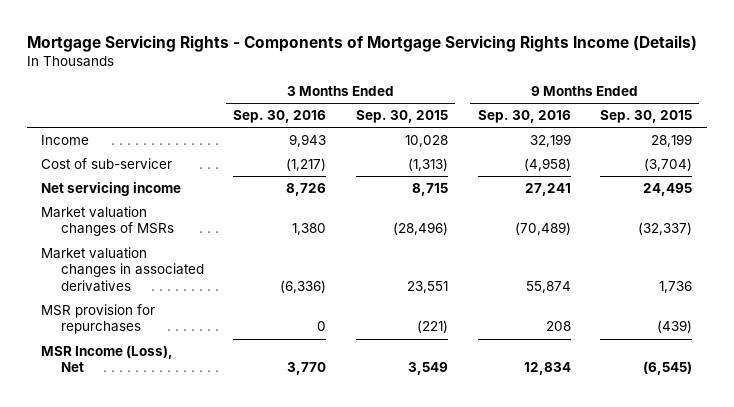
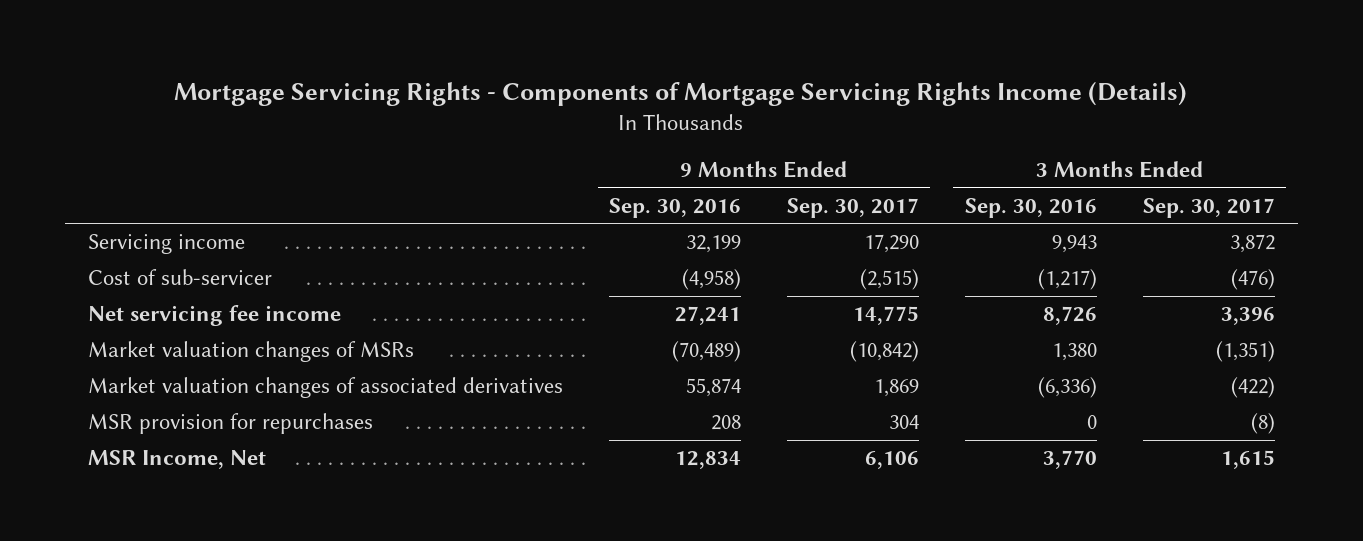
- | 3 Months Ended Sep. 30, 2016 | 3 Months Ended Sep. 30, 2015 | 9 Months Ended Sep. 30, 2016 | 9 Months Ended Sep. 30, 2015
+ | 9 Months Ended Sep. 30, 2016 | 9 Months Ended Sep. 30, 2017 | 3 Months Ended Sep. 30, 2016 | 3 Months Ended Sep. 30, 2017
- Income | 9,943 | 10,028 | 32,199 | 28,199
+ Servicing income | 32,199 | 17,290 | 9,943 | 3,872
- Net servicing income | 8,726 | 8,715 | 27,241 | 24,495
+ Net servicing fee income | 27,241 | 14,775 | 8,726 | 3,396
- Market valuation changes in associated derivatives | (6,336) | 23,551 | 55,874 | 1,736
+ Market valuation changes of associated derivatives | 55,874 | 1,869 | (6,336) | (422)
- MSR Income (Loss), Net | 3,770 | 3,549 | 12,834 | (6,545)
+ MSR Income, Net | 12,834 | 6,106 | 3,770 | 1,615

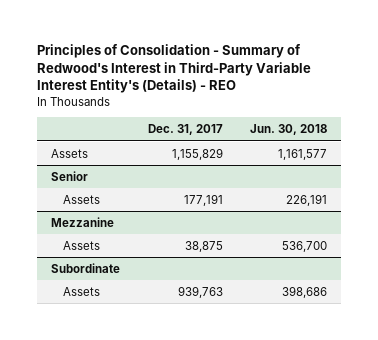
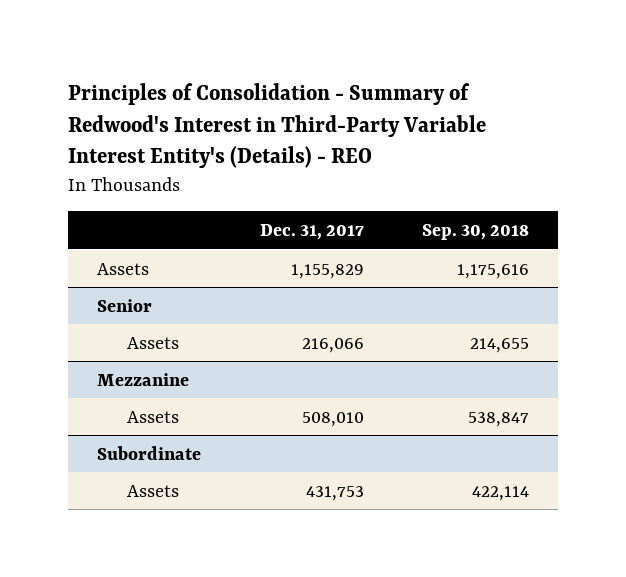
- | Dec. 31, 2017 | Jun. 30, 2018
+ | Dec. 31, 2017 | Sep. 30, 2018
@ Senior
- Assets | 177,191 | 226,191
+ Assets | 216,066 | 214,655
@ Mezzanine
- Assets | 38,875 | 536,700
+ Assets | 508,010 | 538,847
@ Subordinate
- Assets | 939,763 | 398,686
+ Assets | 431,753 | 422,114

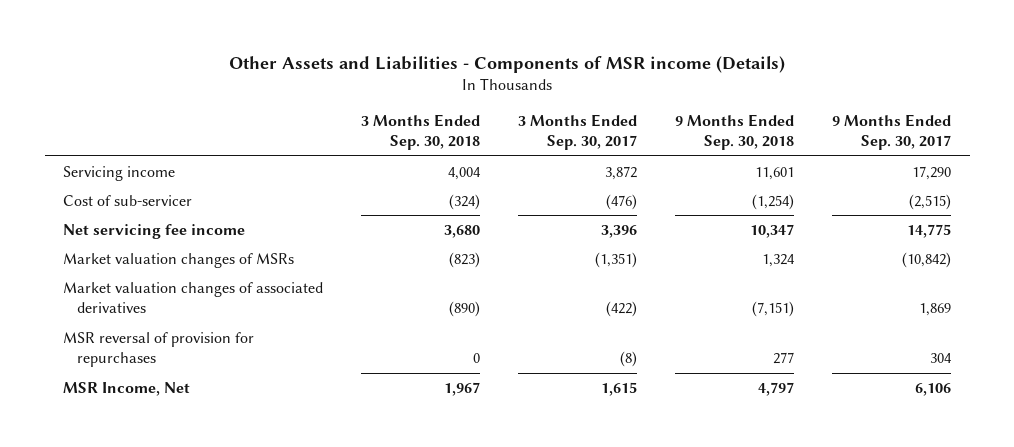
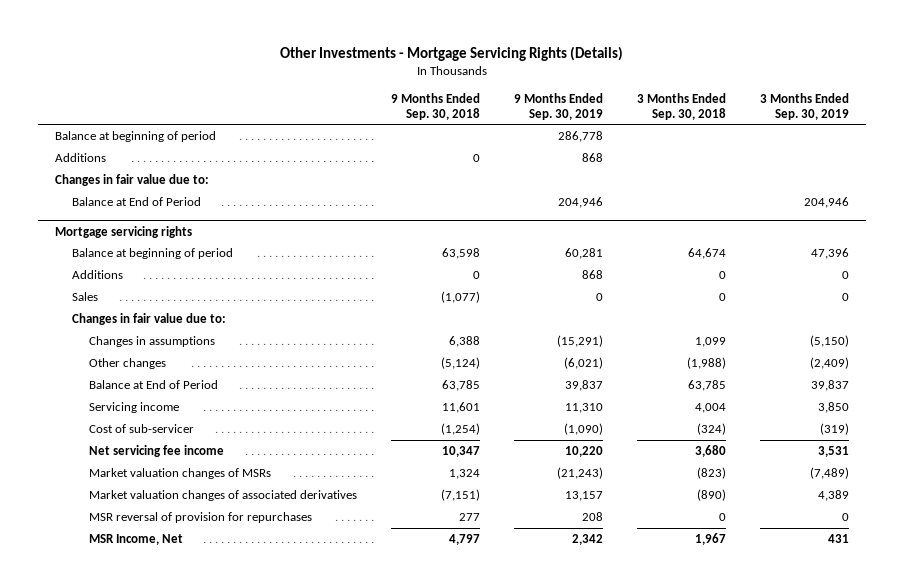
- Other Assets and Liabilities - Components of MSR income (Details)
+ Other Investments - Mortgage Servicing Rights (Details)
- | 3 Months Ended Sep. 30, 2018 | 3 Months Ended Sep. 30, 2017 | 9 Months Ended Sep. 30, 2018 | 9 Months Ended Sep. 30, 2017
+ | 9 Months Ended Sep. 30, 2018 | 9 Months Ended Sep. 30, 2019 | 3 Months Ended Sep. 30, 2018 | 3 Months Ended Sep. 30, 2019
+ Balance at beginning of period | | 286,778 | |
+ Additions | 0 | 868 | |
+ Changes in fair value due to:
+ Balance at End of Period | | 204,946 | | 204,946
+ Mortgage servicing rights
+ Balance at beginning of period | 63,598 | 60,281 | 64,674 | 47,396
+ Additions | 0 | 868 | 0 | 0
+ Sales | (1,077) | 0 | 0 | 0
+ Changes in fair value due to:
+ Changes in assumptions | 6,388 | (15,291) | 1,099 | (5,150)
+ Other changes | (5,124) | (6,021) | (1,988) | (2,409)
+ Balance at End of Period | 63,785 | 39,837 | 63,785 | 39,837

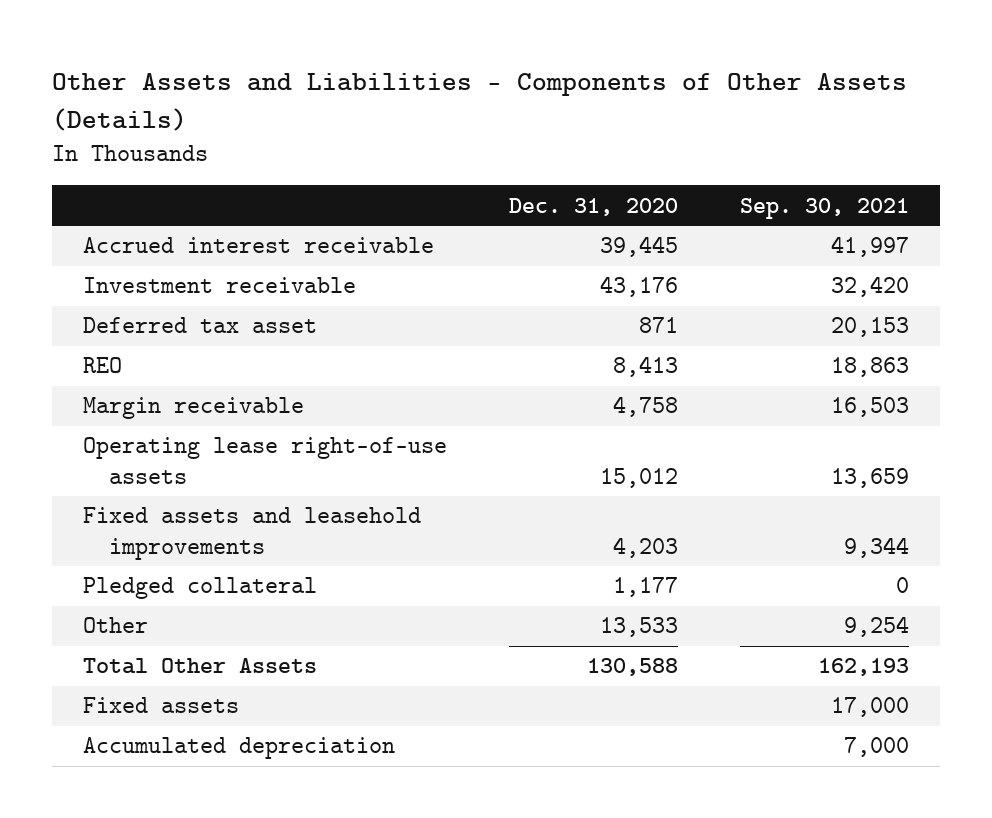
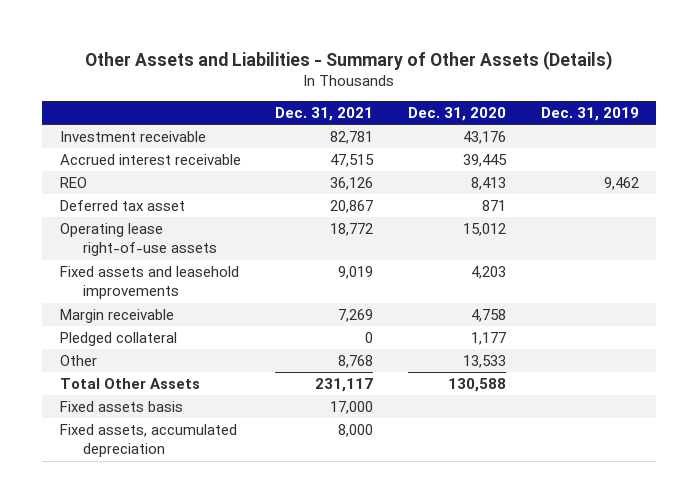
- Other Assets and Liabilities - Components of Other Assets (Details)
+ Other Assets and Liabilities - Summary of Other Assets (Details)
- | Dec. 31, 2020 | Sep. 30, 2021
+ | Dec. 31, 2021 | Dec. 31, 2020 | Dec. 31, 2019
moved down: Accrued interest receivable | 47,515 | 39,445 |
moved down: Deferred tax asset | 20,867 | 871 |
moved down: Margin receivable | 7,269 | 4,758 |
- Fixed assets | | 17,000
- Accumulated depreciation | | 7,000
+ Fixed assets basis | 17,000 | |
+ Fixed assets, accumulated depreciation | 8,000 | |

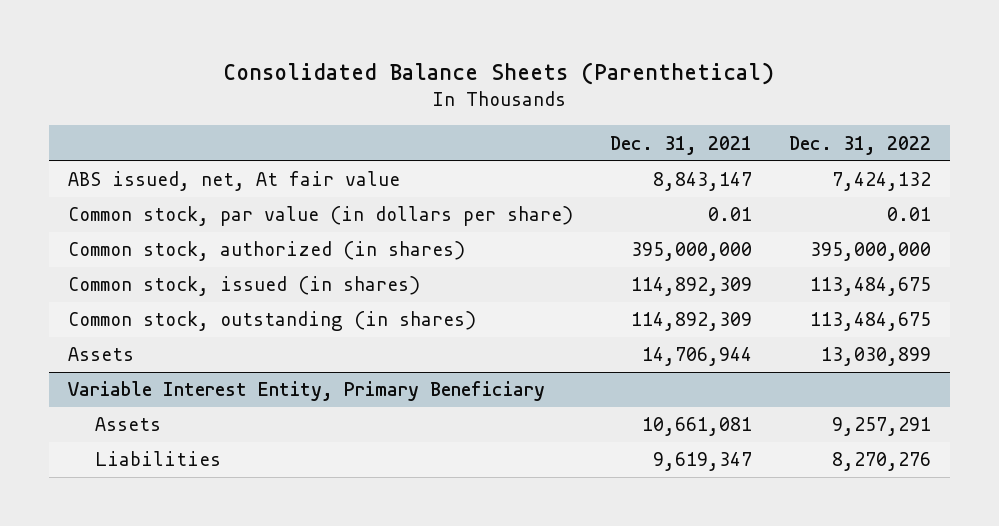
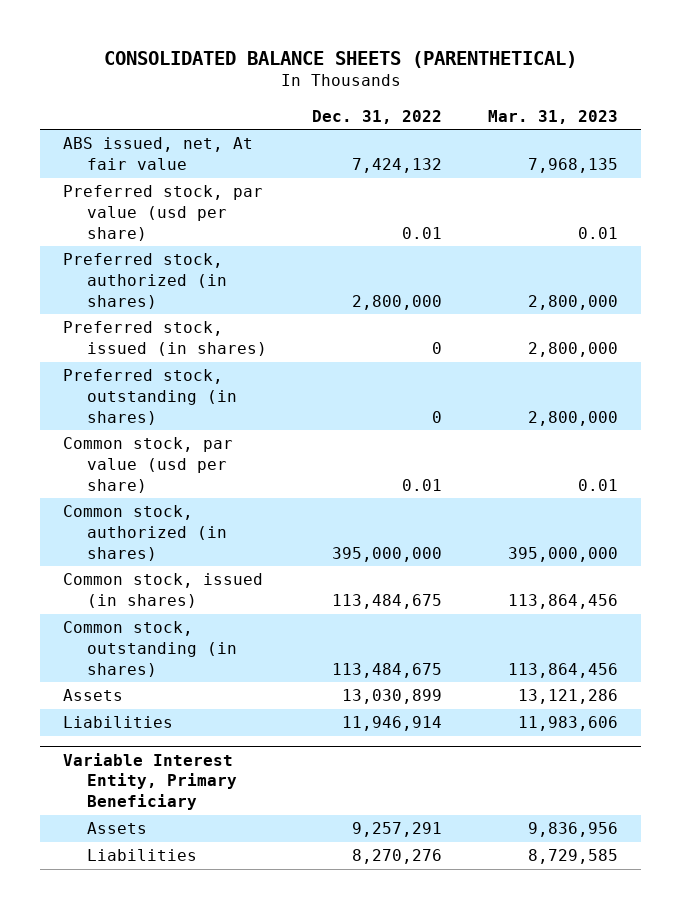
- Consolidated Balance Sheets (Parenthetical)
+ CONSOLIDATED BALANCE SHEETS (PARENTHETICAL)
- | Dec. 31, 2021 | Dec. 31, 2022
+ | Dec. 31, 2022 | Mar. 31, 2023
- Common stock, par value (in dollars per share) | 0.01 | 0.01
+ Preferred stock, par value (usd per share) | 0.01 | 0.01
+ Preferred stock, authorized (in shares) | 2,800,000 | 2,800,000
+ Preferred stock, issued (in shares) | 0 | 2,800,000
+ Preferred stock, outstanding (in shares) | 0 | 2,800,000
+ Common stock, par value (usd per share) | 0.01 | 0.01
+ Liabilities | 11,946,914 | 11,983,606

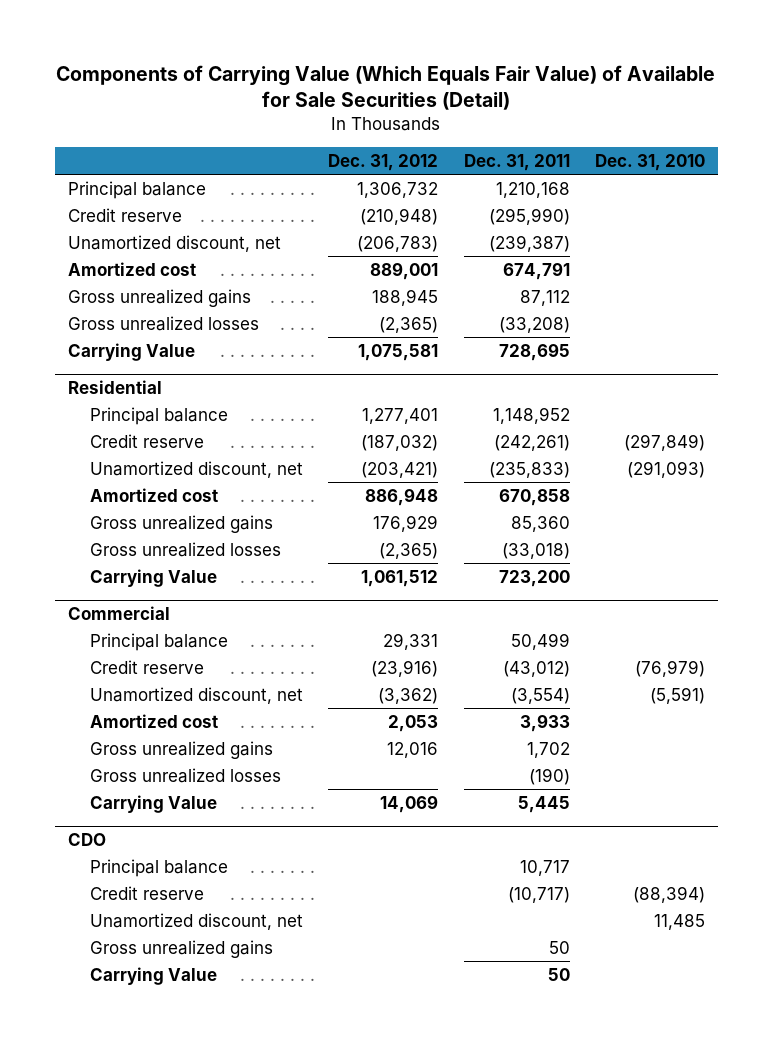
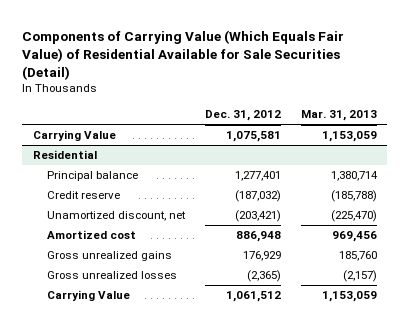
- Components of Carrying Value (Which Equals Fair Value) of Available for Sale Securities (Detail)
+ Components of Carrying Value (Which Equals Fair Value) of Residential Available for Sale Securities (Detail)
- | Dec. 31, 2012 | Dec. 31, 2011 | Dec. 31, 2010
+ | Dec. 31, 2012 | Mar. 31, 2013
- Principal balance | 1,306,732 | 1,210,168 |
- Credit reserve | (210,948) | (295,990) |
- Unamortized discount, net | (206,783) | (239,387) |
- Amortized cost | 889,001 | 674,791 |
- Gross unrealized gains | 188,945 | 87,112 |
- Gross unrealized losses | (2,365) | (33,208) |
- Commercial
- Principal balance | 29,331 | 50,499 |
- Credit reserve | (23,916) | (43,012) | (76,979)
- Unamortized discount, net | (3,362) | (3,554) | (5,591)
- Amortized cost | 2,053 | 3,933 |
- Gross unrealized gains | 12,016 | 1,702 |
- Gross unrealized losses | | (190) |
- Carrying Value | 14,069 | 5,445 |
- CDO
- Principal balance | | 10,717 |
- Credit reserve | | (10,717) | (88,394)
- Unamortized discount, net | | | 11,485
- Gross unrealized gains | | 50 |
- Carrying Value | | 50 |

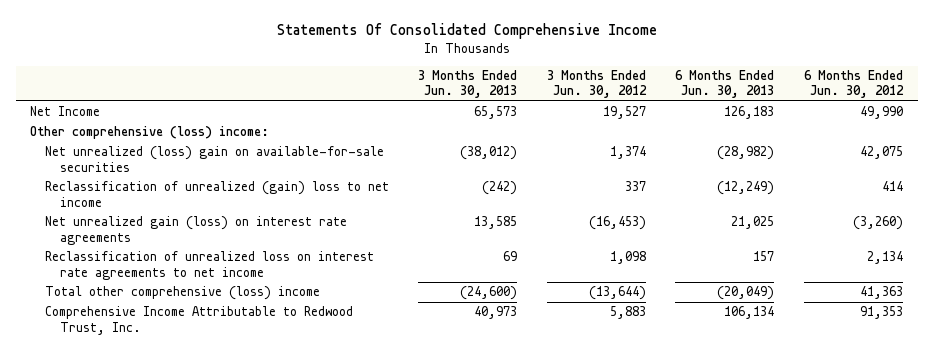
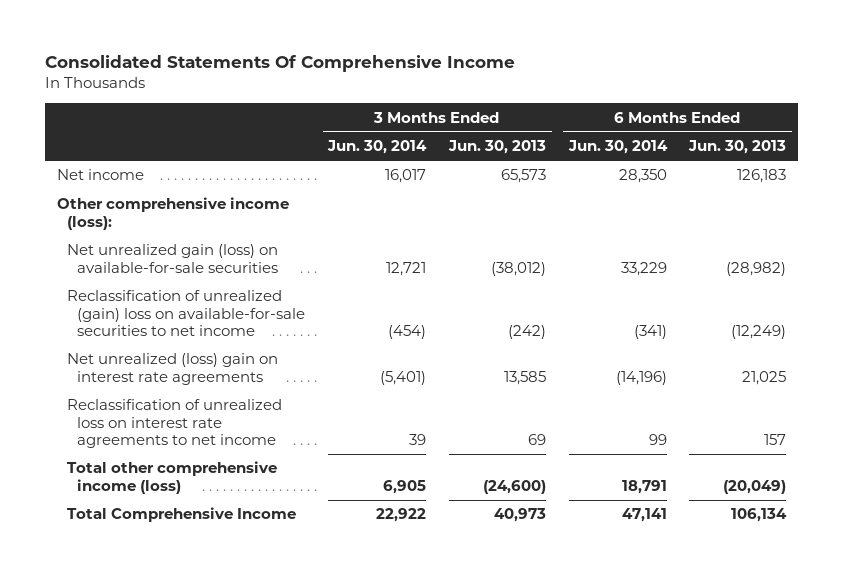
- Statements Of Consolidated Comprehensive Income
+ Consolidated Statements Of Comprehensive Income
- | 3 Months Ended Jun. 30, 2013 | 3 Months Ended Jun. 30, 2012 | 6 Months Ended Jun. 30, 2013 | 6 Months Ended Jun. 30, 2012
+ | 3 Months Ended Jun. 30, 2014 | 3 Months Ended Jun. 30, 2013 | 6 Months Ended Jun. 30, 2014 | 6 Months Ended Jun. 30, 2013
- Net Income | 65,573 | 19,527 | 126,183 | 49,990
- Other comprehensive (loss) income:
- Net unrealized (loss) gain on available-for-sale securities | (38,012) | 1,374 | (28,982) | 42,075
- Reclassification of unrealized (gain) loss to net income | (242) | 337 | (12,249) | 414
- Net unrealized gain (loss) on interest rate agreements | 13,585 | (16,453) | 21,025 | (3,260)
+ Net income | 16,017 | 65,573 | 28,350 | 126,183
+ Other comprehensive income (loss):
+ Net unrealized gain (loss) on available-for-sale securities | 12,721 | (38,012) | 33,229 | (28,982)
+ Reclassification of unrealized (gain) loss on available-for-sale securities to net income | (454) | (242) | (341) | (12,249)
+ Net unrealized (loss) gain on interest rate agreements | (5,401) | 13,585 | (14,196) | 21,025
- Total other comprehensive (loss) income | (24,600) | (13,644) | (20,049) | 41,363
- Comprehensive Income Attributable to Redwood Trust, Inc. | 40,973 | 5,883 | 106,134 | 91,353
+ Total other comprehensive income (loss) | 6,905 | (24,600) | 18,791 | (20,049)
+ Total Comprehensive Income | 22,922 | 40,973 | 47,141 | 106,134

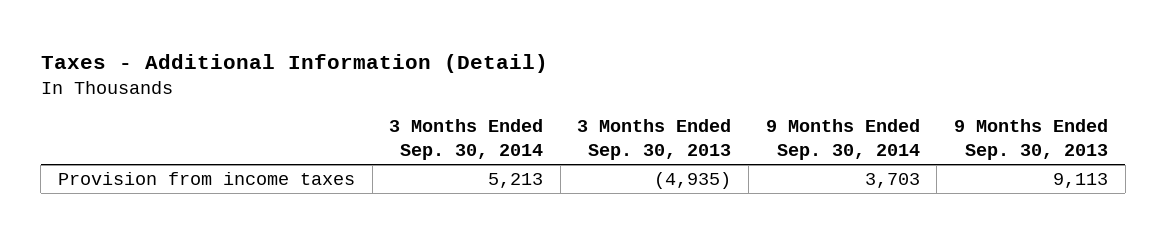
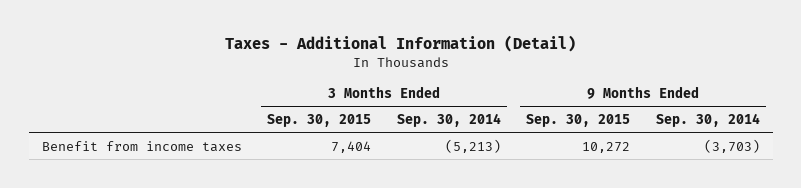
- | 3 Months Ended Sep. 30, 2014 | 3 Months Ended Sep. 30, 2013 | 9 Months Ended Sep. 30, 2014 | 9 Months Ended Sep. 30, 2013
+ | 3 Months Ended Sep. 30, 2015 | 3 Months Ended Sep. 30, 2014 | 9 Months Ended Sep. 30, 2015 | 9 Months Ended Sep. 30, 2014
- Provision from income taxes | 5,213 | (4,935) | 3,703 | 9,113
+ Benefit from income taxes | 7,404 | (5,213) | 10,272 | (3,703)

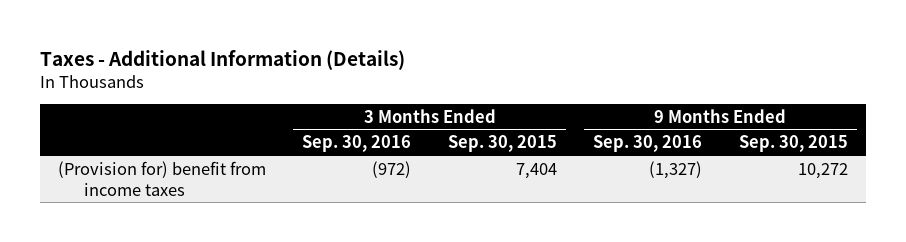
- Taxes - Additional Information (Detail)
+ Taxes - Additional Information (Details)
- | 3 Months Ended Sep. 30, 2015 | 3 Months Ended Sep. 30, 2014 | 9 Months Ended Sep. 30, 2015 | 9 Months Ended Sep. 30, 2014
+ | 3 Months Ended Sep. 30, 2016 | 3 Months Ended Sep. 30, 2015 | 9 Months Ended Sep. 30, 2016 | 9 Months Ended Sep. 30, 2015
- Benefit from income taxes | 7,404 | (5,213) | 10,272 | (3,703)
+ (Provision for) benefit from income taxes | (972) | 7,404 | (1,327) | 10,272

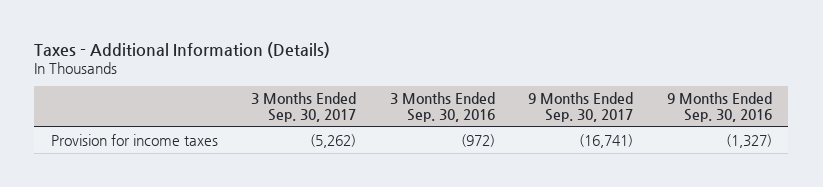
- | 3 Months Ended Sep. 30, 2016 | 3 Months Ended Sep. 30, 2015 | 9 Months Ended Sep. 30, 2016 | 9 Months Ended Sep. 30, 2015
+ | 3 Months Ended Sep. 30, 2017 | 3 Months Ended Sep. 30, 2016 | 9 Months Ended Sep. 30, 2017 | 9 Months Ended Sep. 30, 2016
- (Provision for) benefit from income taxes | (972) | 7,404 | (1,327) | 10,272
+ Provision for income taxes | (5,262) | (972) | (16,741) | (1,327)

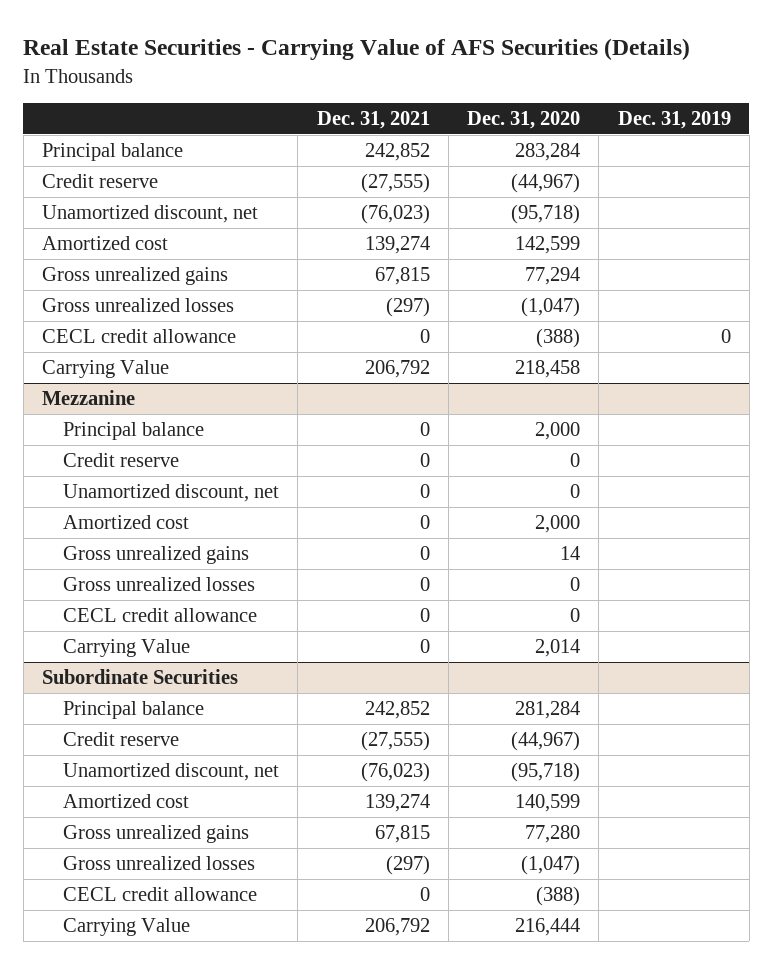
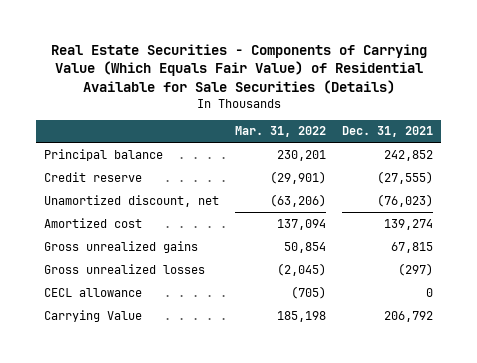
- Real Estate Securities - Carrying Value of AFS Securities (Details)
+ Real Estate Securities - Components of Carrying Value (Which Equals Fair Value) of Residential Available for Sale Securities (Details)
- | Dec. 31, 2021 | Dec. 31, 2020 | Dec. 31, 2019
+ | Mar. 31, 2022 | Dec. 31, 2021
- CECL credit allowance | 0 | (388) | 0
- Carrying Value | 206,792 | 218,458 |
- Mezzanine
- Principal balance | 0 | 2,000 |
- Credit reserve | 0 | 0 |
- Unamortized discount, net | 0 | 0 |
- Amortized cost | 0 | 2,000 |
- Gross unrealized gains | 0 | 14 |
- Gross unrealized losses | 0 | 0 |
- CECL credit allowance | 0 | 0 |
- Carrying Value | 0 | 2,014 |
- Subordinate Securities
- Principal balance | 242,852 | 281,284 |
- Credit reserve | (27,555) | (44,967) |
- Unamortized discount, net | (76,023) | (95,718) |
- Amortized cost | 139,274 | 140,599 |
- Gross unrealized gains | 67,815 | 77,280 |
- Gross unrealized losses | (297) | (1,047) |
- CECL credit allowance | 0 | (388) |
+ CECL allowance | (705) | 0

